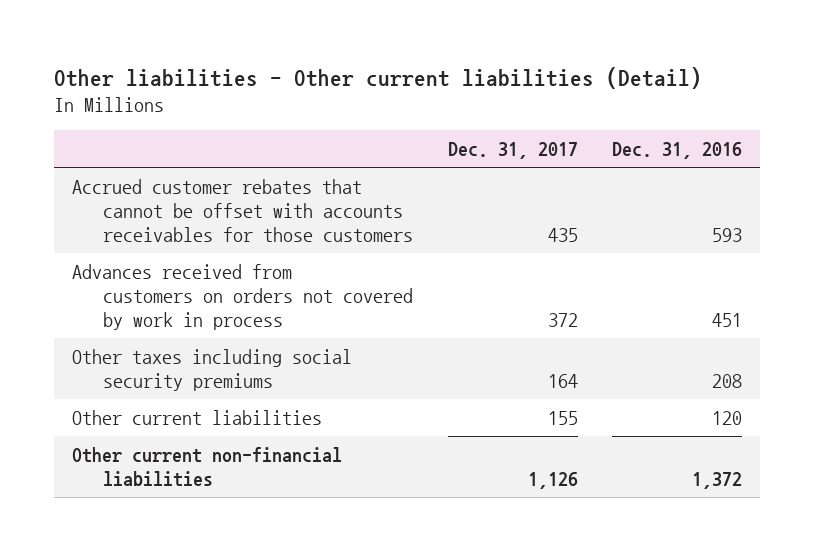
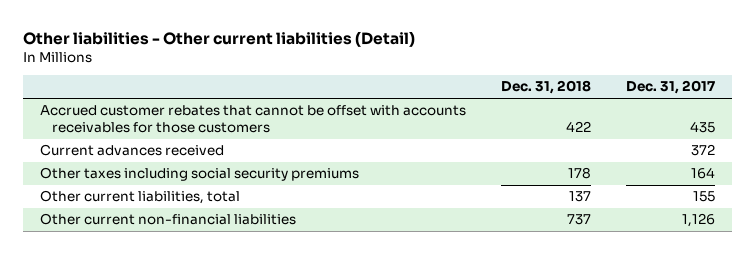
- | Dec. 31, 2017 | Dec. 31, 2016
+ | Dec. 31, 2018 | Dec. 31, 2017
- Advances received from customers on orders not covered by work in process | 372 | 451
+ Current advances received | | 372
- Other current liabilities | 155 | 120
+ Other current liabilities, total | 137 | 155

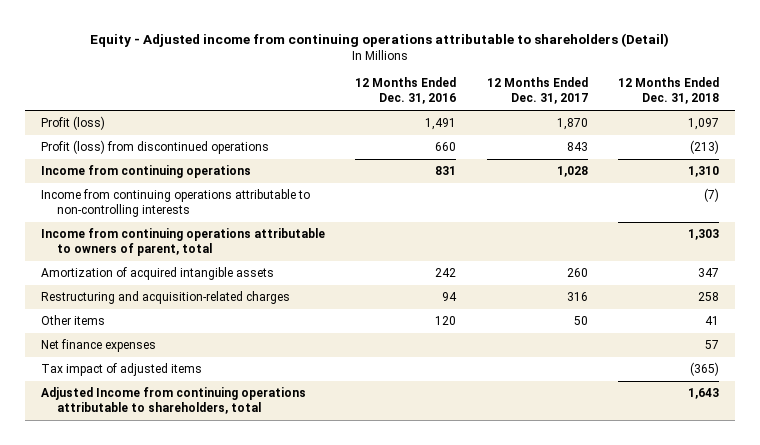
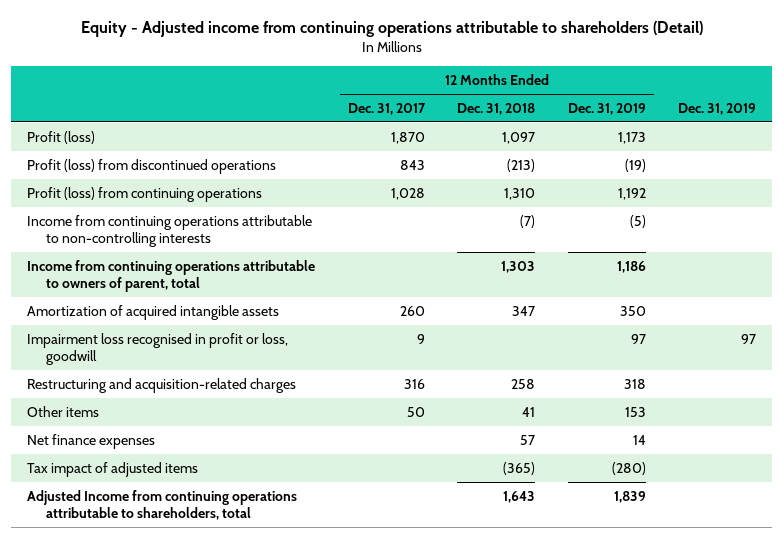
- | 12 Months Ended Dec. 31, 2016 | 12 Months Ended Dec. 31, 2017 | 12 Months Ended Dec. 31, 2018
+ | 12 Months Ended Dec. 31, 2017 | 12 Months Ended Dec. 31, 2018 | 12 Months Ended Dec. 31, 2019 | Dec. 31, 2019
- Income from continuing operations | 831 | 1,028 | 1,310
+ Profit (loss) from continuing operations | 1,028 | 1,310 | 1,192 |
+ Impairment loss recognised in profit or loss, goodwill | 9 | | 97 | 97

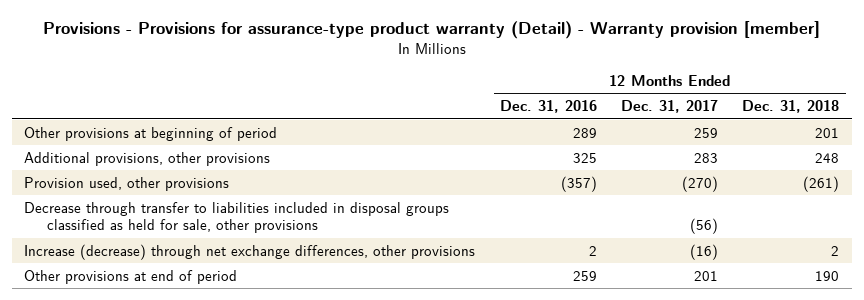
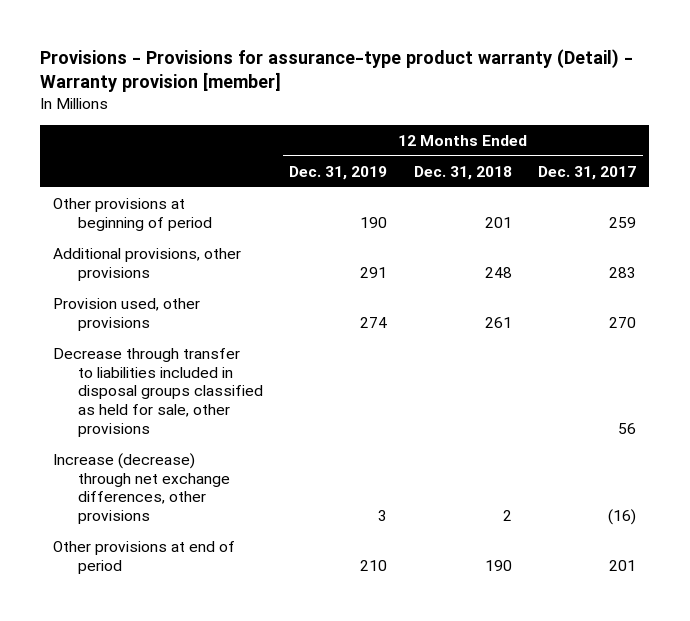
- | 12 Months Ended Dec. 31, 2016 | 12 Months Ended Dec. 31, 2017 | 12 Months Ended Dec. 31, 2018
+ | 12 Months Ended Dec. 31, 2019 | 12 Months Ended Dec. 31, 2018 | 12 Months Ended Dec. 31, 2017
- Provision used, other provisions | (357) | (270) | (261)
- Decrease through transfer to liabilities included in disposal groups classified as held for sale, other provisions | | (56) |
+ Provision used, other provisions | 274 | 261 | 270
+ Decrease through transfer to liabilities included in disposal groups classified as held for sale, other provisions | | | 56

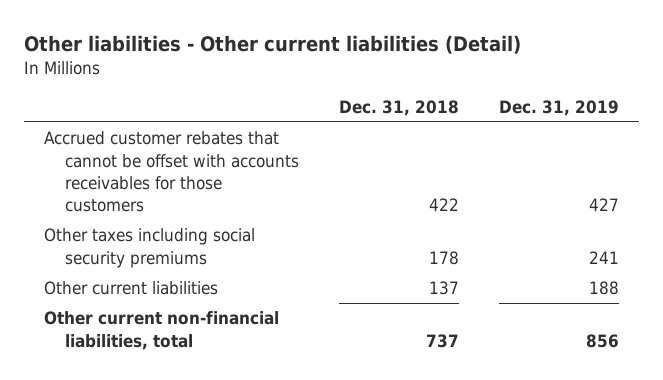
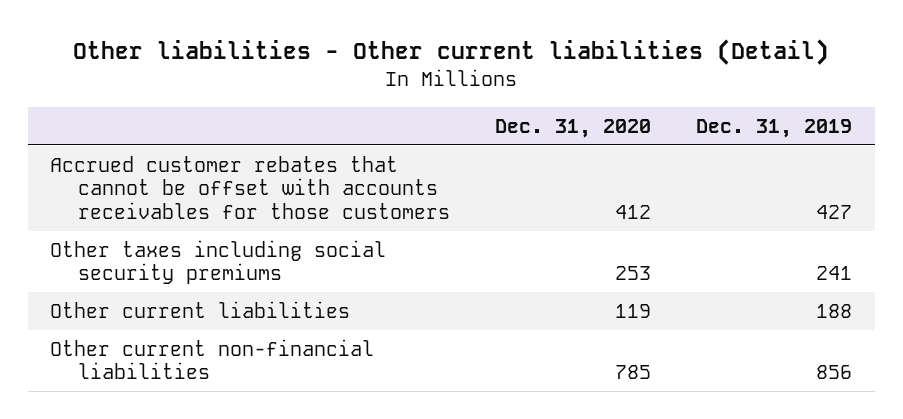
- | Dec. 31, 2018 | Dec. 31, 2019
+ | Dec. 31, 2020 | Dec. 31, 2019
- Other current non-financial liabilities, total | 737 | 856
+ Other current non-financial liabilities | 785 | 856

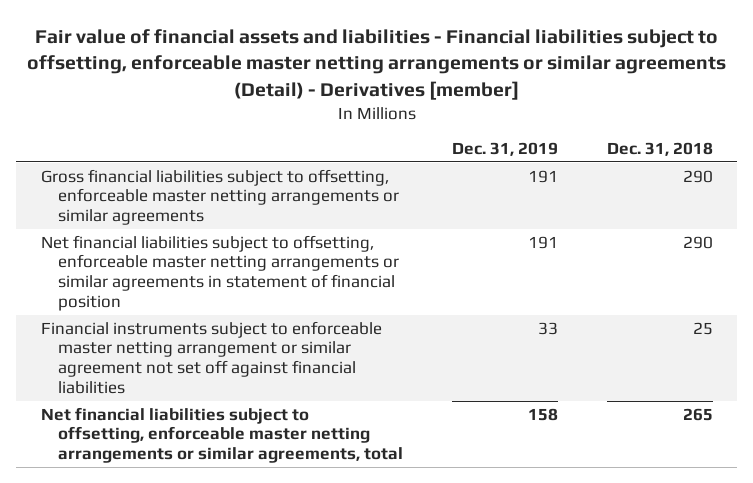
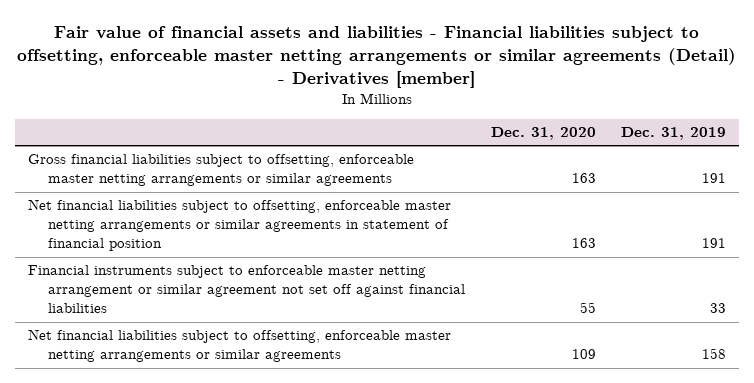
- | Dec. 31, 2019 | Dec. 31, 2018
+ | Dec. 31, 2020 | Dec. 31, 2019
- Net financial liabilities subject to offsetting, enforceable master netting arrangements or similar agreements, total | 158 | 265
+ Net financial liabilities subject to offsetting, enforceable master netting arrangements or similar agreements | 109 | 158

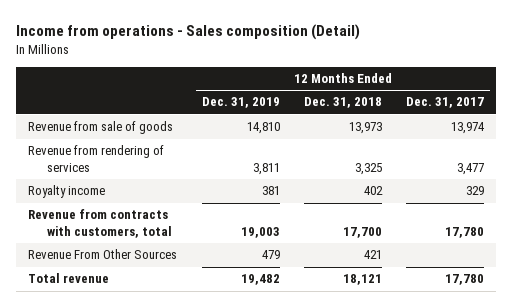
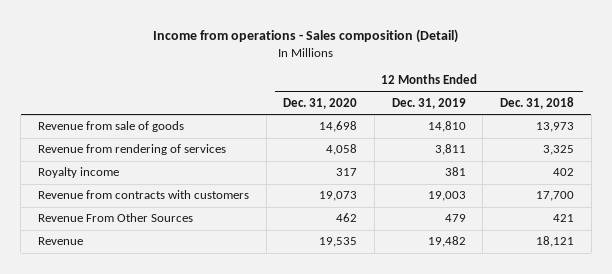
- | 12 Months Ended Dec. 31, 2019 | 12 Months Ended Dec. 31, 2018 | 12 Months Ended Dec. 31, 2017
+ | 12 Months Ended Dec. 31, 2020 | 12 Months Ended Dec. 31, 2019 | 12 Months Ended Dec. 31, 2018
- Revenue from contracts with customers, total | 19,003 | 17,700 | 17,780
+ Revenue from contracts with customers | 19,073 | 19,003 | 17,700
- Total revenue | 19,482 | 18,121 | 17,780
+ Revenue | 19,535 | 19,482 | 18,121

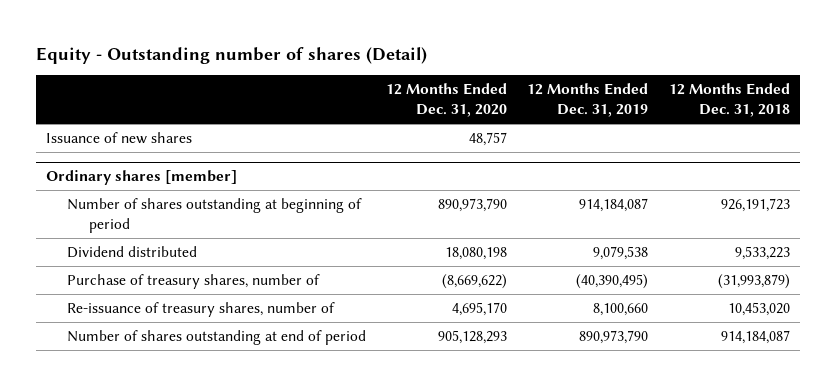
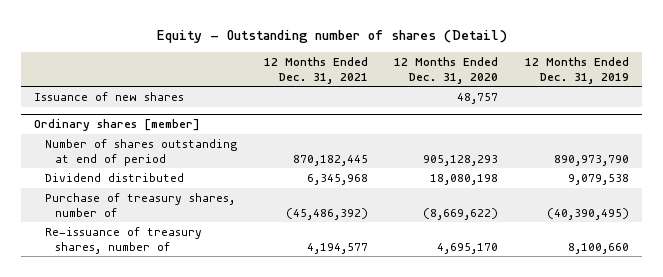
- | 12 Months Ended Dec. 31, 2020 | 12 Months Ended Dec. 31, 2019 | 12 Months Ended Dec. 31, 2018
+ | 12 Months Ended Dec. 31, 2021 | 12 Months Ended Dec. 31, 2020 | 12 Months Ended Dec. 31, 2019
@ Ordinary shares [member]
- Number of shares outstanding at beginning of period | 890,973,790 | 914,184,087 | 926,191,723
moved up: Number of shares outstanding at end of period | 870,182,445 | 905,128,293 | 890,973,790

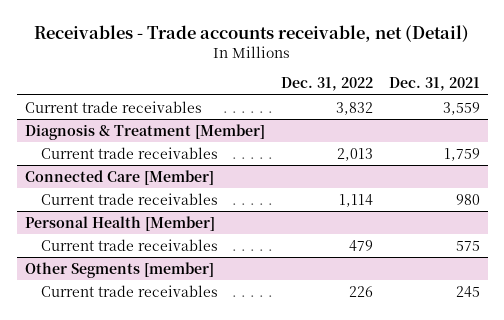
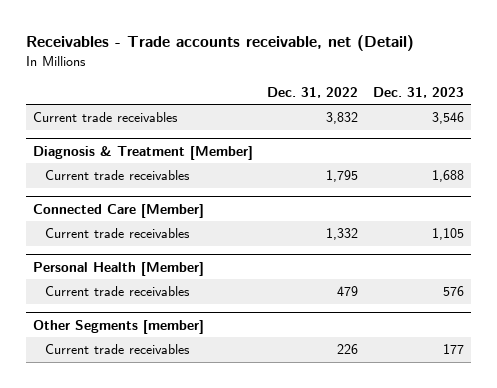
- | Dec. 31, 2022 | Dec. 31, 2021
+ | Dec. 31, 2022 | Dec. 31, 2023
@ Diagnosis & Treatment [Member]
- Current trade receivables | 2,013 | 1,759
+ Current trade receivables | 1,795 | 1,688
@ Connected Care [Member]
- Current trade receivables | 1,114 | 980
+ Current trade receivables | 1,332 | 1,105

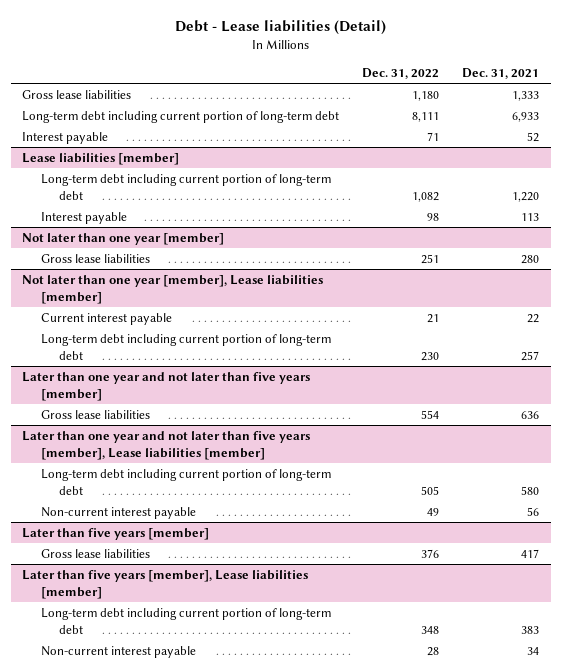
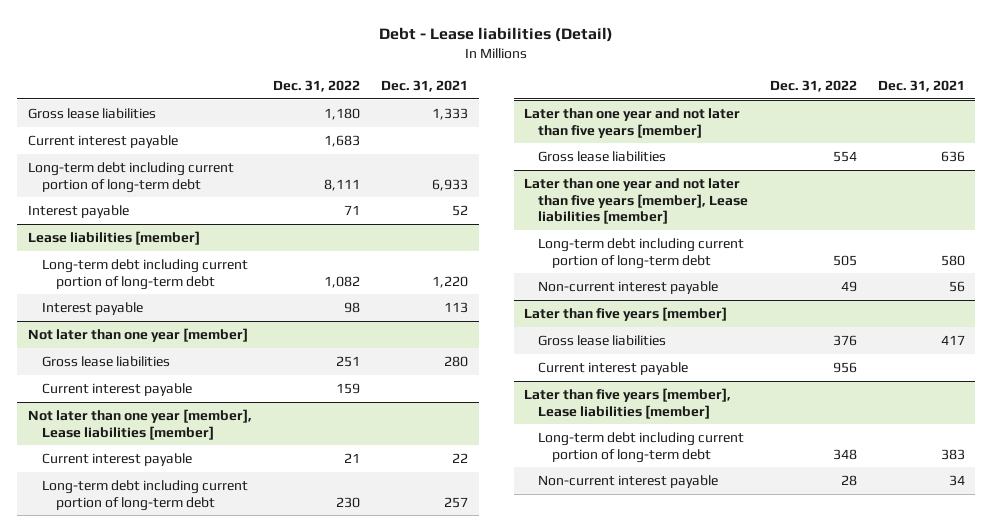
+ Current interest payable | 1,683 |
@ Not later than one year [member]
+ Current interest payable | 159 |
@ Later than five years [member]
+ Current interest payable | 956 |

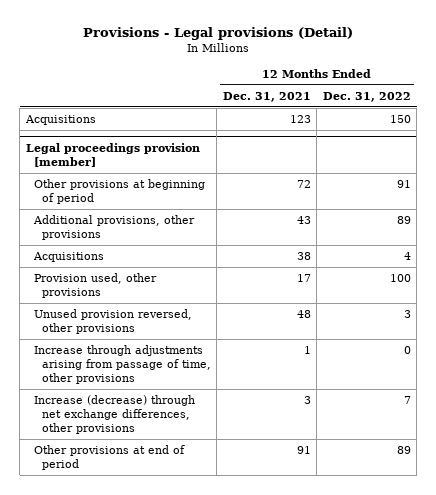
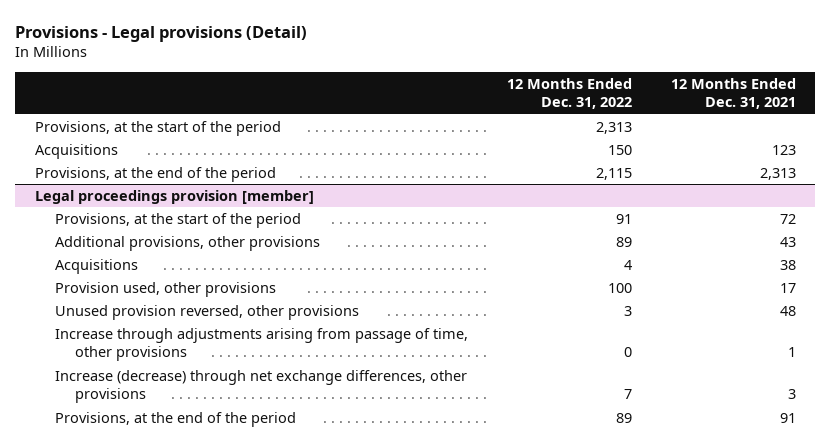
- | 12 Months Ended Dec. 31, 2021 | 12 Months Ended Dec. 31, 2022
+ | 12 Months Ended Dec. 31, 2022 | 12 Months Ended Dec. 31, 2021
+ Provisions, at the start of the period | 2,313 |
+ Provisions, at the end of the period | 2,115 | 2,313
@ Legal proceedings provision [member]
- Other provisions at beginning of period | 72 | 91
+ Provisions, at the start of the period | 91 | 72
- Other provisions at end of period | 91 | 89
+ Provisions, at the end of the period | 89 | 91

